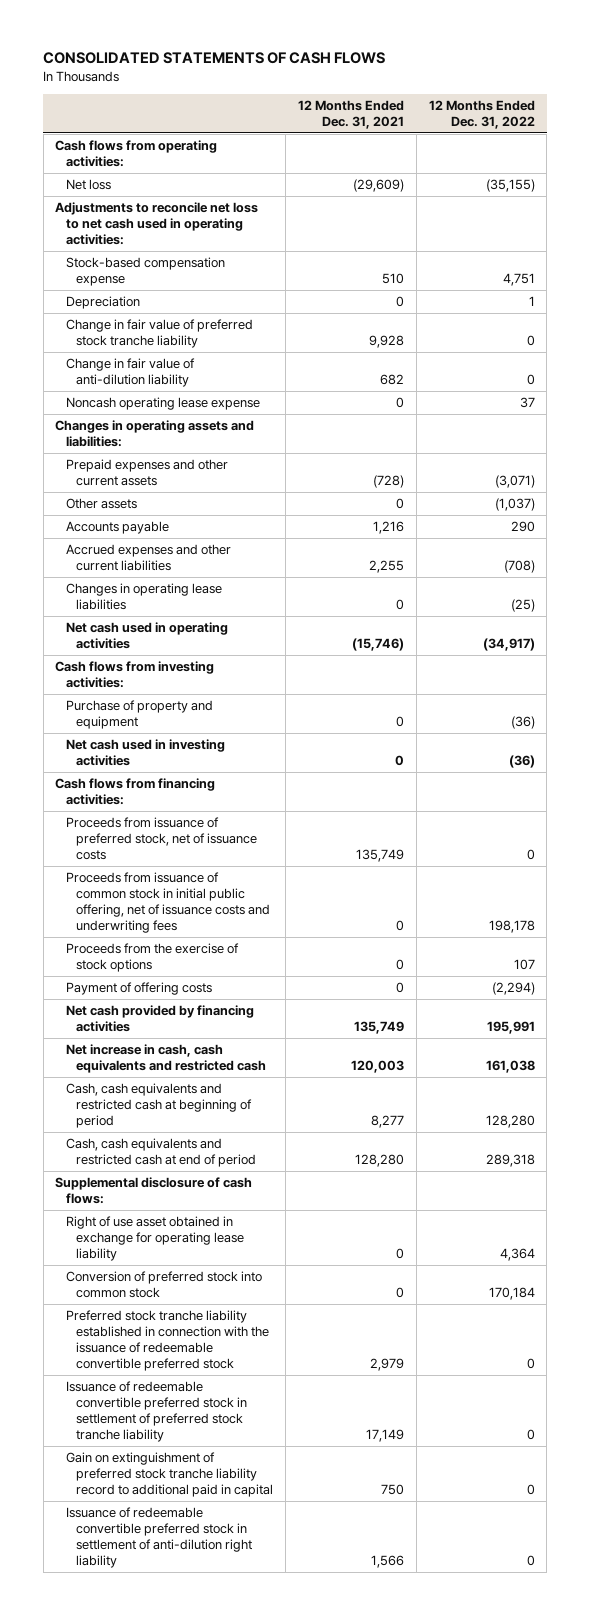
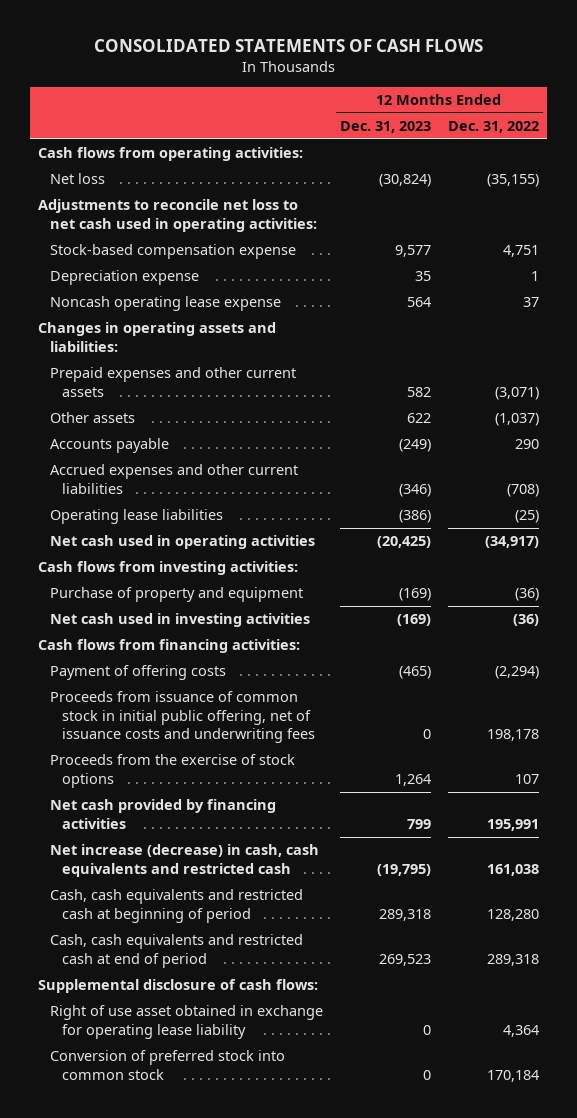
- | 12 Months Ended Dec. 31, 2021 | 12 Months Ended Dec. 31, 2022
+ | 12 Months Ended Dec. 31, 2023 | 12 Months Ended Dec. 31, 2022
- Depreciation | 0 | 1
- Change in fair value of preferred stock tranche liability | 9,928 | 0
- Change in fair value of anti-dilution liability | 682 | 0
+ Depreciation expense | 35 | 1
- Changes in operating lease liabilities | 0 | (25)
+ Operating lease liabilities | (386) | (25)
- Proceeds from issuance of preferred stock, net of issuance costs | 135,749 | 0
moved up: Payment of offering costs | (465) | (2,294)
- Net increase in cash, cash equivalents and restricted cash | 120,003 | 161,038
+ Net increase (decrease) in cash, cash equivalents and restricted cash | (19,795) | 161,038
- Preferred stock tranche liability established in connection with the issuance of redeemable convertible preferred stock | 2,979 | 0
- Issuance of redeemable convertible preferred stock in settlement of preferred stock tranche liability | 17,149 | 0
- Gain on extinguishment of preferred stock tranche liability record to additional paid in capital | 750 | 0
- Issuance of redeemable convertible preferred stock in settlement of anti-dilution right liability | 1,566 | 0

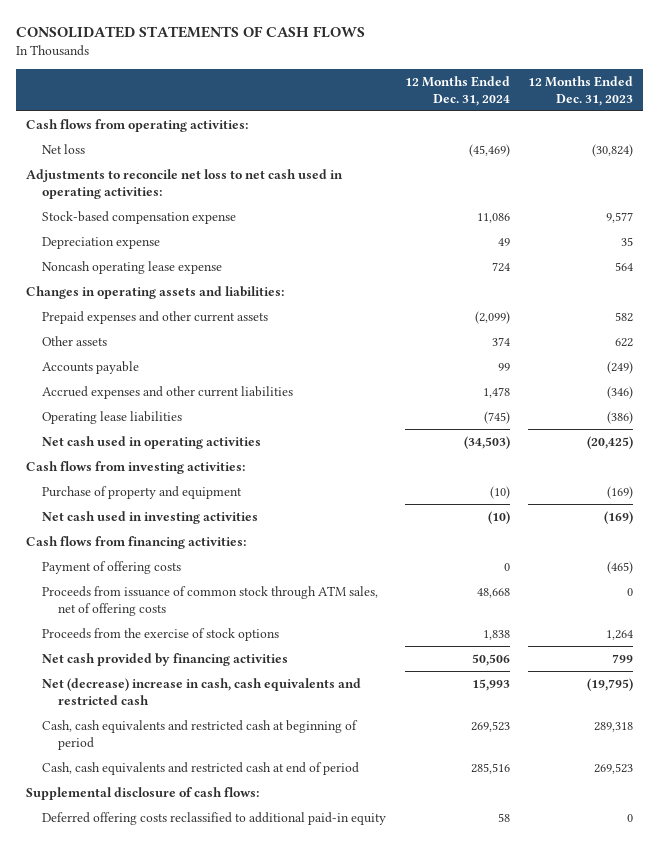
- | 12 Months Ended Dec. 31, 2023 | 12 Months Ended Dec. 31, 2022
+ | 12 Months Ended Dec. 31, 2024 | 12 Months Ended Dec. 31, 2023
- Proceeds from issuance of common stock in initial public offering, net of issuance costs and underwriting fees | 0 | 198,178
+ Proceeds from issuance of common stock through ATM sales, net of offering costs | 48,668 | 0
- Net increase (decrease) in cash, cash equivalents and restricted cash | (19,795) | 161,038
+ Net (decrease) increase in cash, cash equivalents and restricted cash | 15,993 | (19,795)
- Right of use asset obtained in exchange for operating lease liability | 0 | 4,364
- Conversion of preferred stock into common stock | 0 | 170,184
+ Deferred offering costs reclassified to additional paid-in equity | 58 | 0

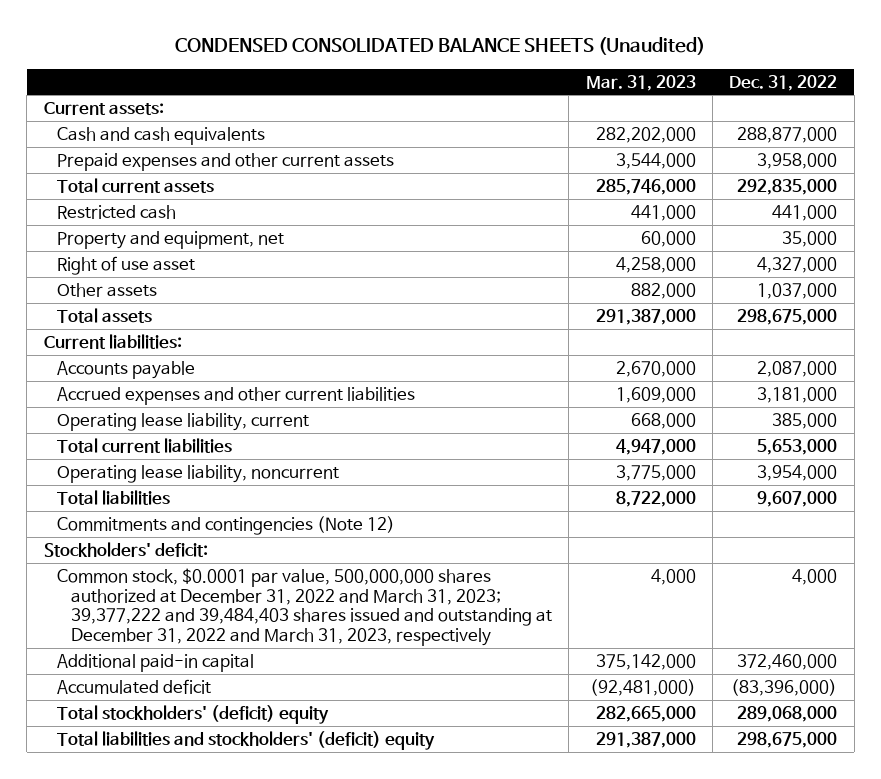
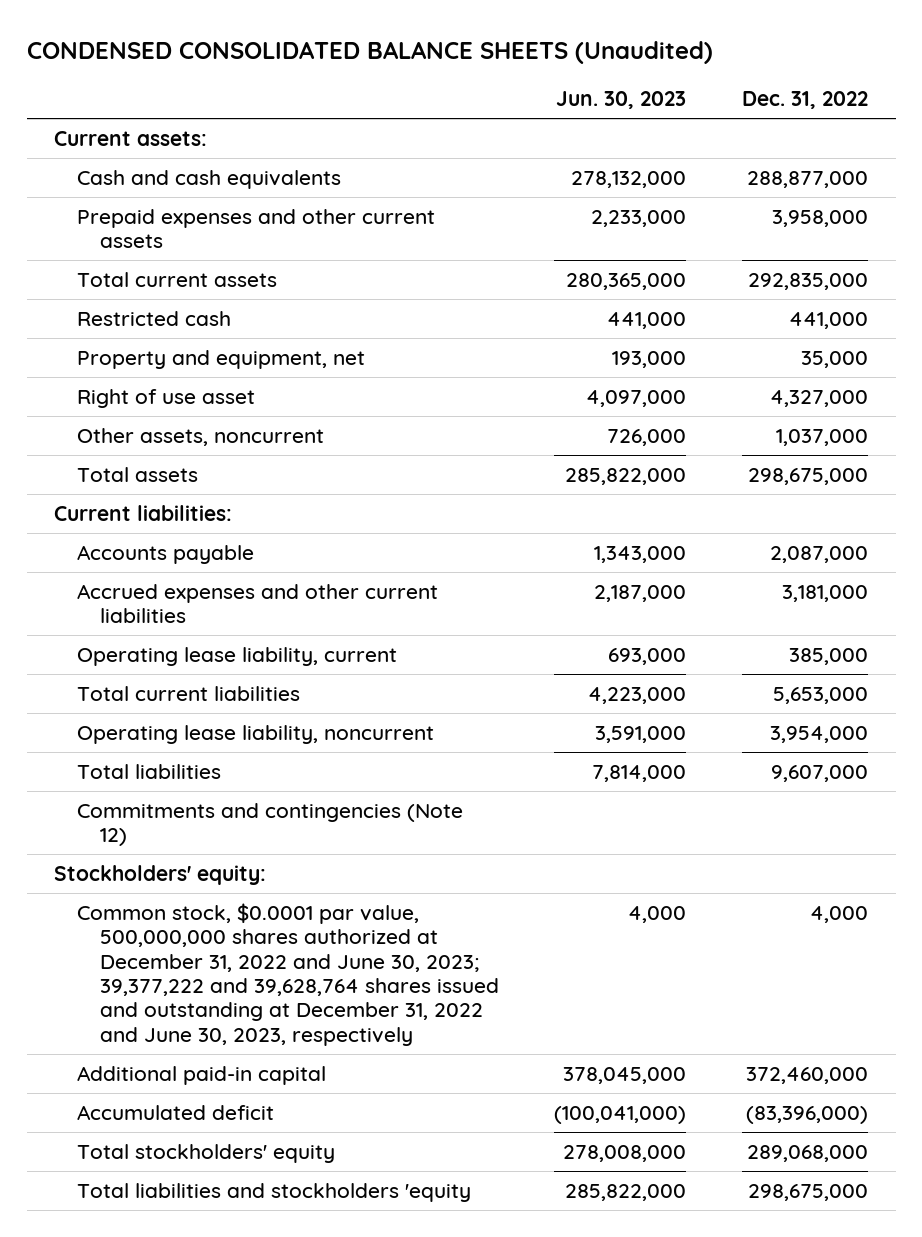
- | Mar. 31, 2023 | Dec. 31, 2022
+ | Jun. 30, 2023 | Dec. 31, 2022
- Other assets | 882,000 | 1,037,000
+ Other assets, noncurrent | 726,000 | 1,037,000
- Stockholders' deficit:
- Common stock, $0.0001 par value, 500,000,000 shares authorized at December 31, 2022 and March 31, 2023; 39,377,222 and 39,484,403 shares issued and outstanding at December 31, 2022 and March 31, 2023, respectively | 4,000 | 4,000
+ Stockholders' equity:
+ Common stock, $0.0001 par value, 500,000,000 shares authorized at December 31, 2022 and June 30, 2023; 39,377,222 and 39,628,764 shares issued and outstanding at December 31, 2022 and June 30, 2023, respectively | 4,000 | 4,000
- Total stockholders' (deficit) equity | 282,665,000 | 289,068,000
- Total liabilities and stockholders' (deficit) equity | 291,387,000 | 298,675,000
+ Total stockholders' equity | 278,008,000 | 289,068,000
+ Total liabilities and stockholders 'equity | 285,822,000 | 298,675,000

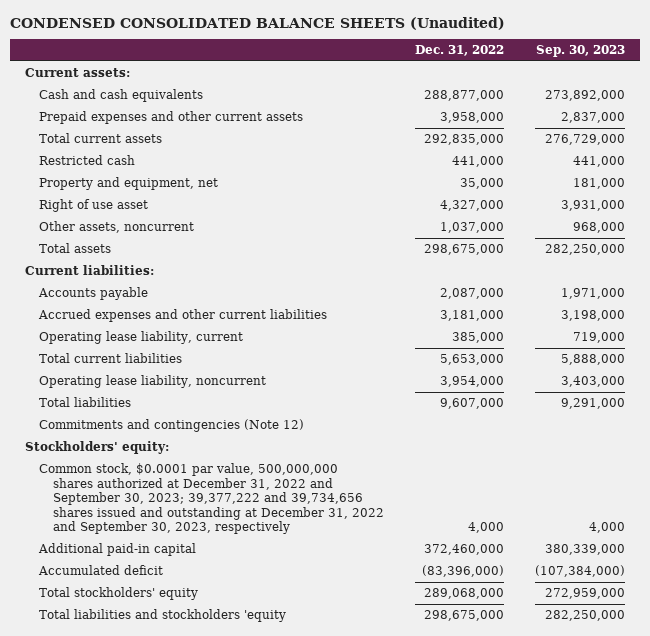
- | Jun. 30, 2023 | Dec. 31, 2022
+ | Dec. 31, 2022 | Sep. 30, 2023
- Common stock, $0.0001 par value, 500,000,000 shares authorized at December 31, 2022 and June 30, 2023; 39,377,222 and 39,628,764 shares issued and outstanding at December 31, 2022 and June 30, 2023, respectively | 4,000 | 4,000
+ Common stock, $0.0001 par value, 500,000,000 shares authorized at December 31, 2022 and September 30, 2023; 39,377,222 and 39,734,656 shares issued and outstanding at December 31, 2022 and September 30, 2023, respectively | 4,000 | 4,000

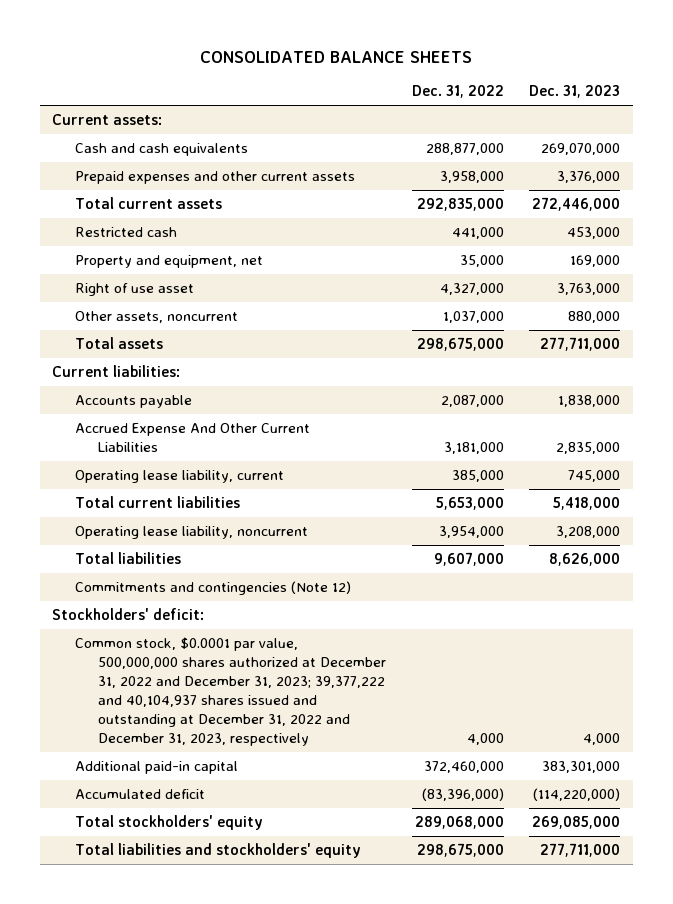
- CONDENSED CONSOLIDATED BALANCE SHEETS (Unaudited)
+ CONSOLIDATED BALANCE SHEETS
- | Dec. 31, 2022 | Sep. 30, 2023
+ | Dec. 31, 2022 | Dec. 31, 2023
- Accrued expenses and other current liabilities | 3,181,000 | 3,198,000
+ Accrued Expense And Other Current Liabilities | 3,181,000 | 2,835,000
- Stockholders' equity:
- Common stock, $0.0001 par value, 500,000,000 shares authorized at December 31, 2022 and September 30, 2023; 39,377,222 and 39,734,656 shares issued and outstanding at December 31, 2022 and September 30, 2023, respectively | 4,000 | 4,000
+ Stockholders' deficit:
+ Common stock, $0.0001 par value, 500,000,000 shares authorized at December 31, 2022 and December 31, 2023; 39,377,222 and 40,104,937 shares issued and outstanding at December 31, 2022 and December 31, 2023, respectively | 4,000 | 4,000
- Total liabilities and stockholders 'equity | 298,675,000 | 282,250,000
+ Total liabilities and stockholders' equity | 298,675,000 | 277,711,000

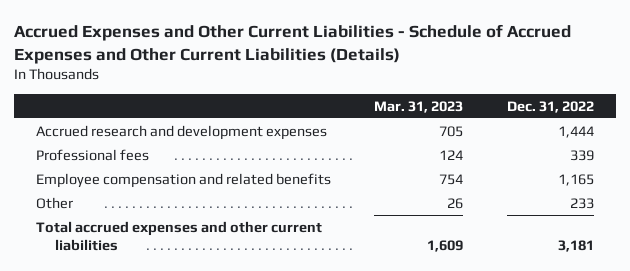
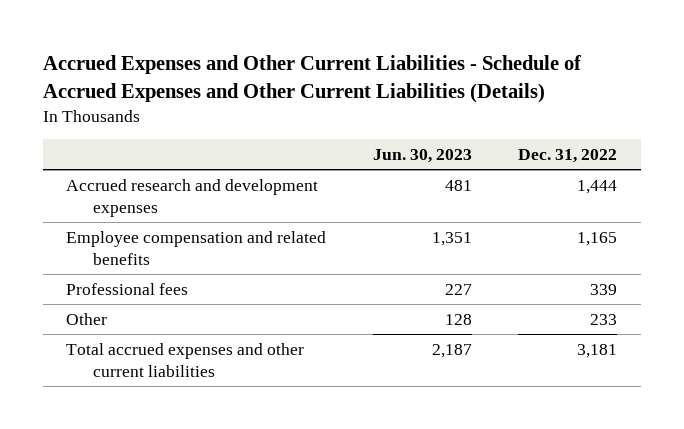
- | Mar. 31, 2023 | Dec. 31, 2022
+ | Jun. 30, 2023 | Dec. 31, 2022
moved down: Professional fees | 227 | 339

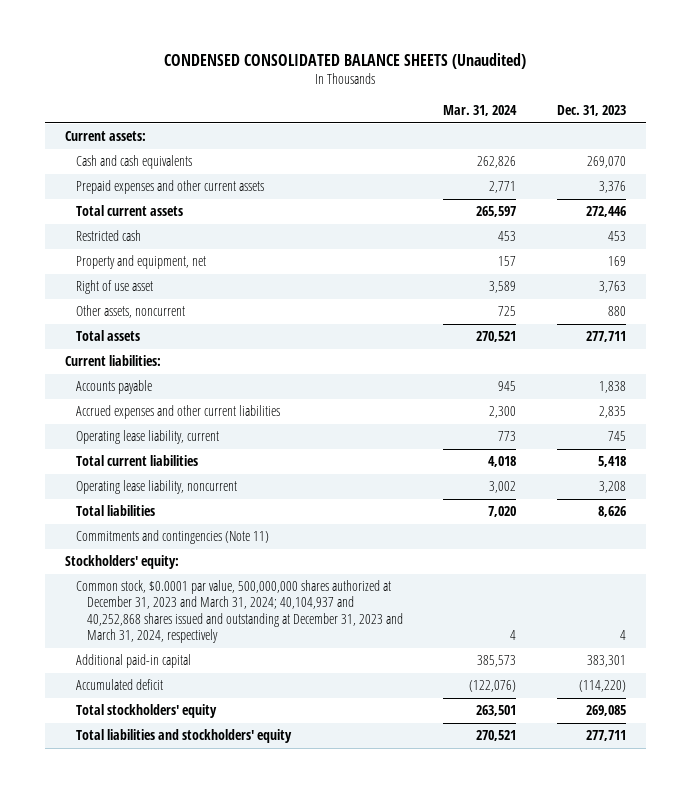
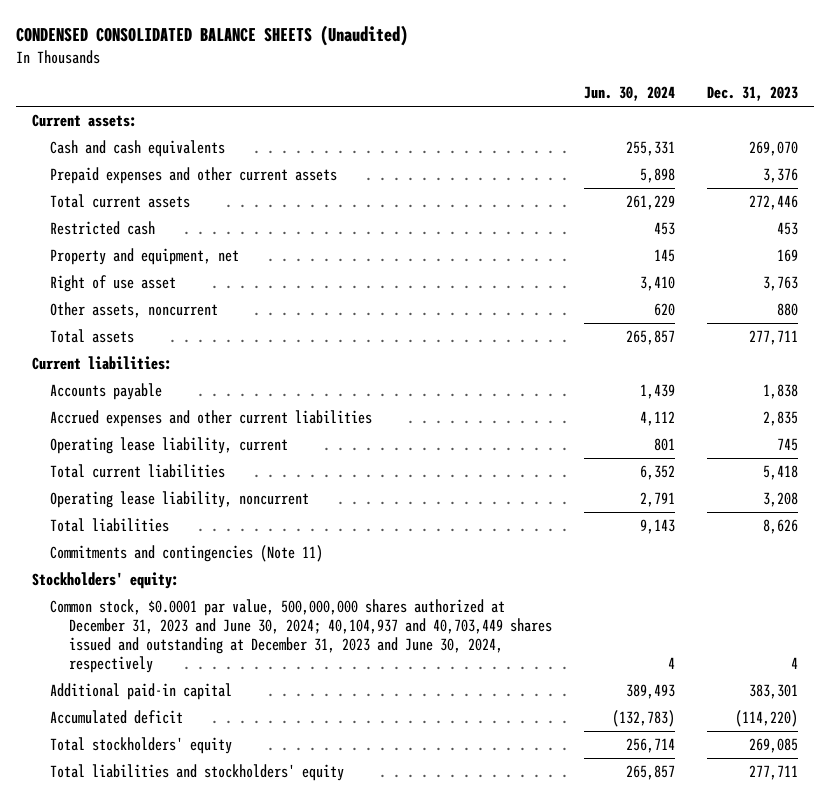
- | Mar. 31, 2024 | Dec. 31, 2023
+ | Jun. 30, 2024 | Dec. 31, 2023
- Common stock, $0.0001 par value, 500,000,000 shares authorized at December 31, 2023 and March 31, 2024; 40,104,937 and 40,252,868 shares issued and outstanding at December 31, 2023 and March 31, 2024, respectively | 4 | 4
+ Common stock, $0.0001 par value, 500,000,000 shares authorized at December 31, 2023 and June 30, 2024; 40,104,937 and 40,703,449 shares issued and outstanding at December 31, 2023 and June 30, 2024, respectively | 4 | 4

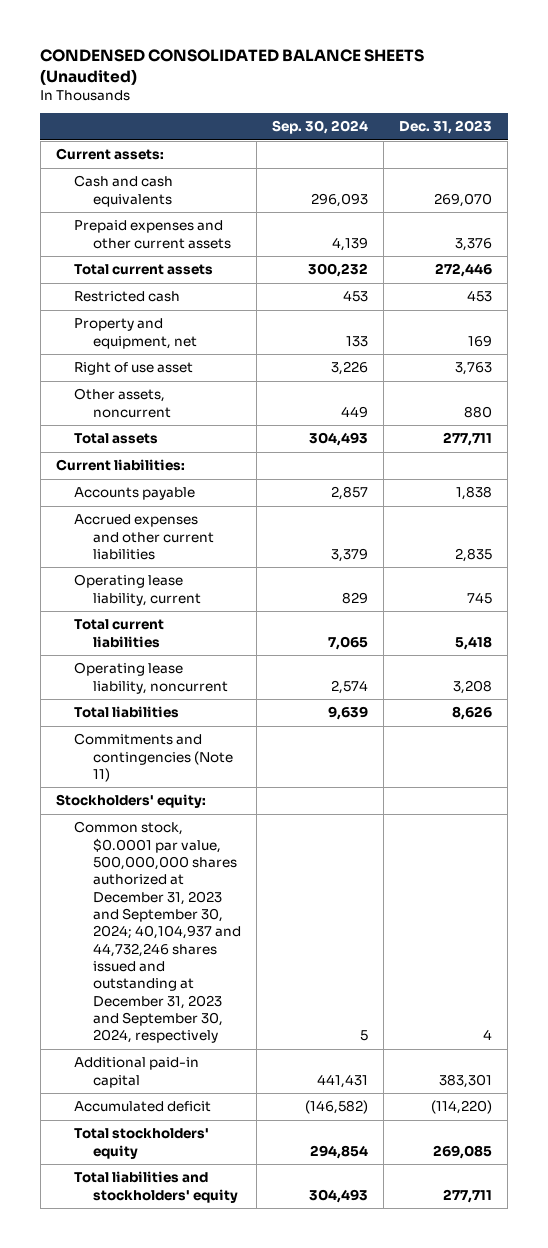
- | Jun. 30, 2024 | Dec. 31, 2023
+ | Sep. 30, 2024 | Dec. 31, 2023
- Common stock, $0.0001 par value, 500,000,000 shares authorized at December 31, 2023 and June 30, 2024; 40,104,937 and 40,703,449 shares issued and outstanding at December 31, 2023 and June 30, 2024, respectively | 4 | 4
+ Common stock, $0.0001 par value, 500,000,000 shares authorized at December 31, 2023 and September 30, 2024; 40,104,937 and 44,732,246 shares issued and outstanding at December 31, 2023 and September 30, 2024, respectively | 5 | 4

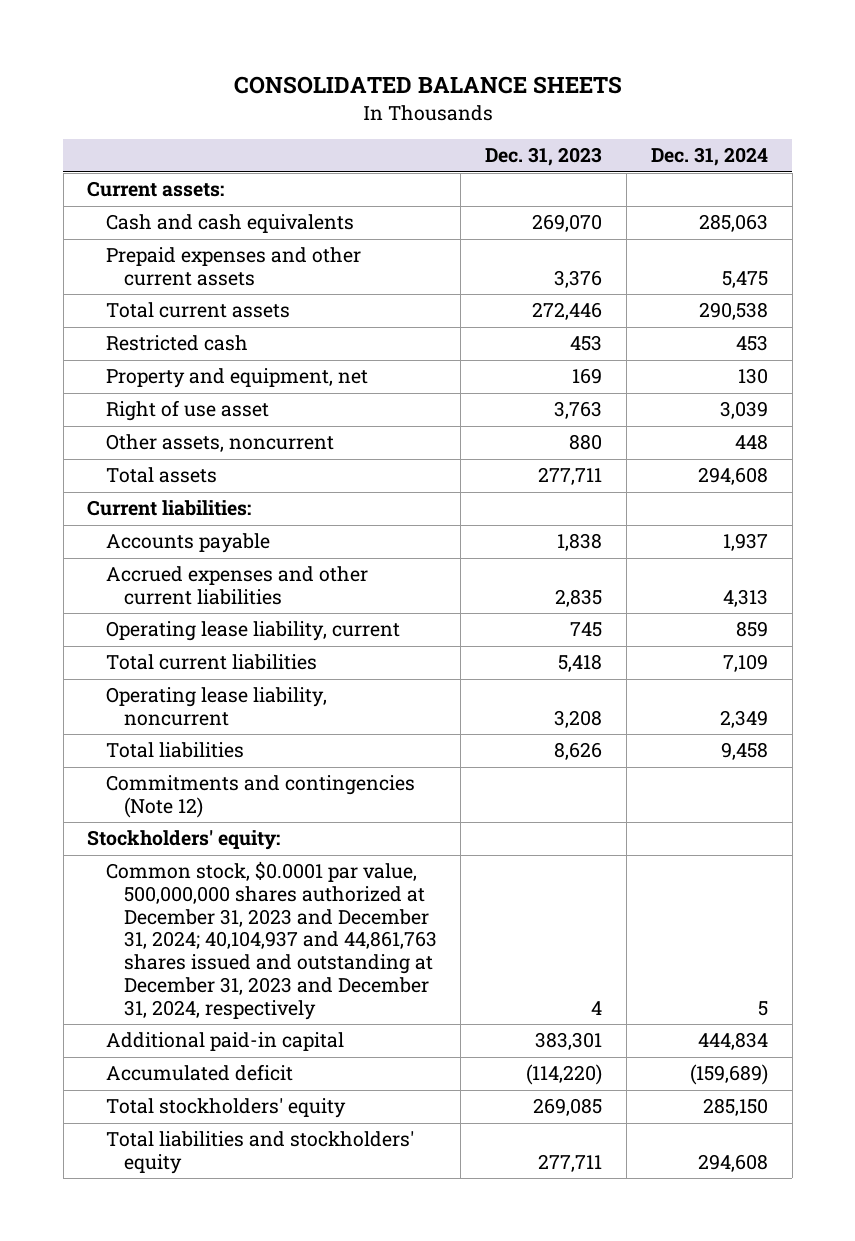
- CONDENSED CONSOLIDATED BALANCE SHEETS (Unaudited)
+ CONSOLIDATED BALANCE SHEETS
- | Sep. 30, 2024 | Dec. 31, 2023
+ | Dec. 31, 2023 | Dec. 31, 2024
- Commitments and contingencies (Note 11)
+ Commitments and contingencies (Note 12)
- Common stock, $0.0001 par value, 500,000,000 shares authorized at December 31, 2023 and September 30, 2024; 40,104,937 and 44,732,246 shares issued and outstanding at December 31, 2023 and September 30, 2024, respectively | 5 | 4
+ Common stock, $0.0001 par value, 500,000,000 shares authorized at December 31, 2023 and December 31, 2024; 40,104,937 and 44,861,763 shares issued and outstanding at December 31, 2023 and December 31, 2024, respectively | 4 | 5

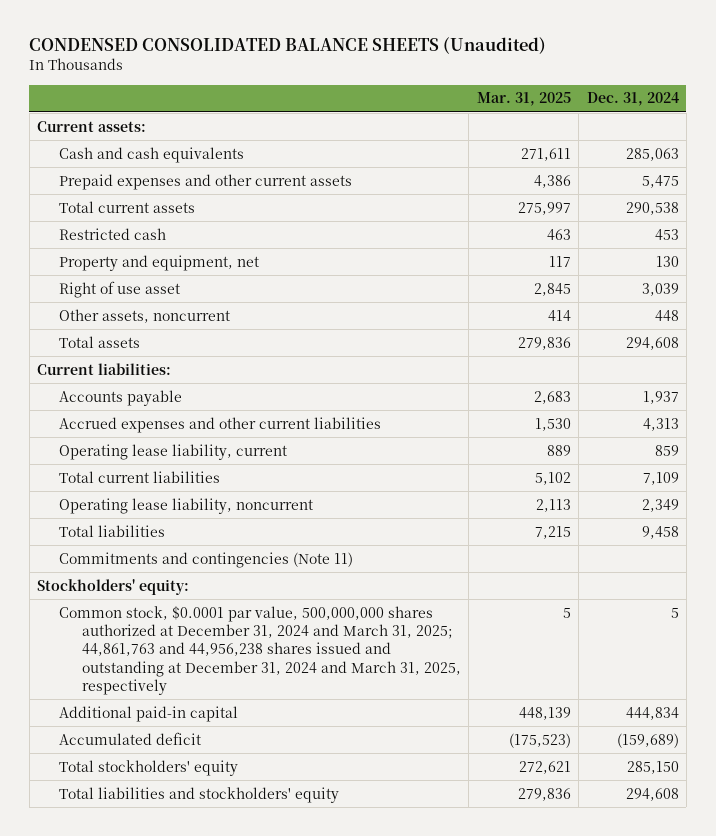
- CONSOLIDATED BALANCE SHEETS
+ CONDENSED CONSOLIDATED BALANCE SHEETS (Unaudited)
- | Dec. 31, 2023 | Dec. 31, 2024
+ | Mar. 31, 2025 | Dec. 31, 2024
- Commitments and contingencies (Note 12)
+ Commitments and contingencies (Note 11)
- Common stock, $0.0001 par value, 500,000,000 shares authorized at December 31, 2023 and December 31, 2024; 40,104,937 and 44,861,763 shares issued and outstanding at December 31, 2023 and December 31, 2024, respectively | 4 | 5
+ Common stock, $0.0001 par value, 500,000,000 shares authorized at December 31, 2024 and March 31, 2025; 44,861,763 and 44,956,238 shares issued and outstanding at December 31, 2024 and March 31, 2025, respectively | 5 | 5

